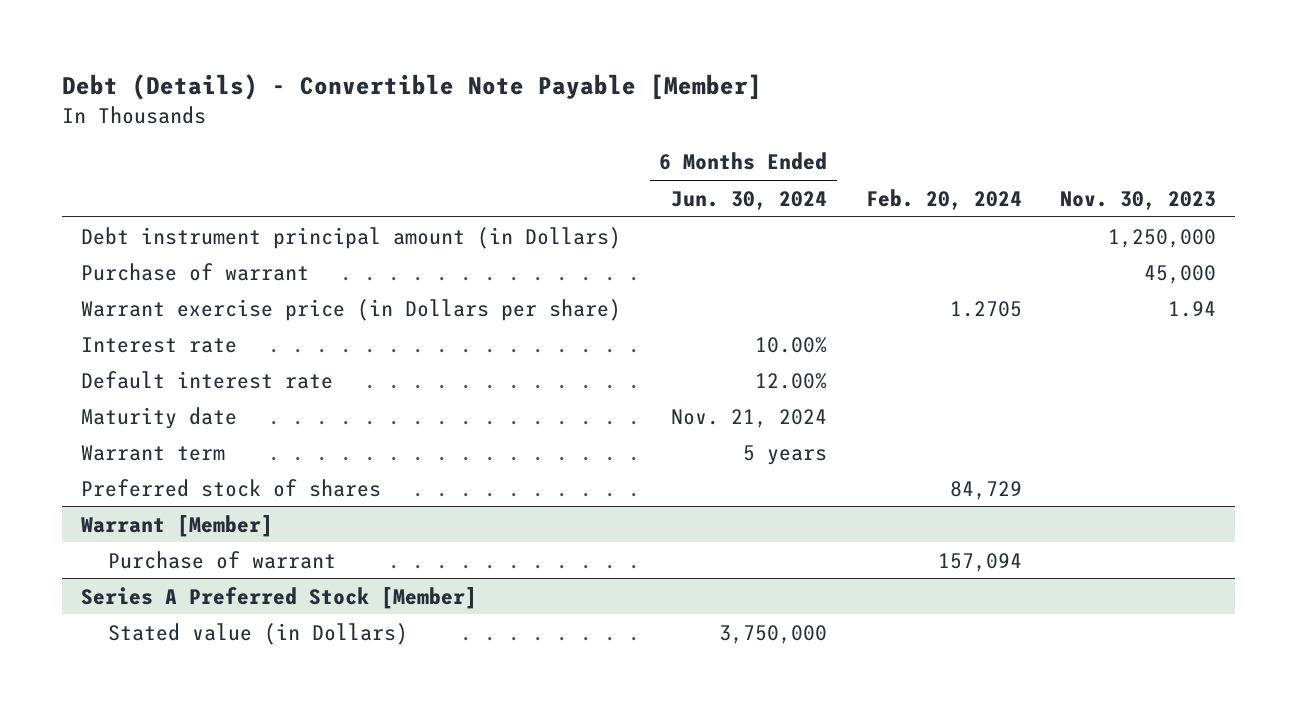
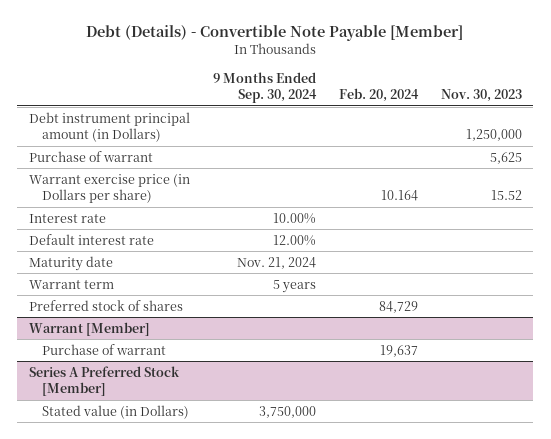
- | 6 Months Ended Jun. 30, 2024 | Feb. 20, 2024 | Nov. 30, 2023
+ | 9 Months Ended Sep. 30, 2024 | Feb. 20, 2024 | Nov. 30, 2023
- Purchase of warrant | | | 45,000
- Warrant exercise price (in Dollars per share) | | 1.2705 | 1.94
+ Purchase of warrant | | | 5,625
+ Warrant exercise price (in Dollars per share) | | 10.164 | 15.52
@ Warrant [Member]
- Purchase of warrant | | 157,094 |
+ Purchase of warrant | | 19,637 |

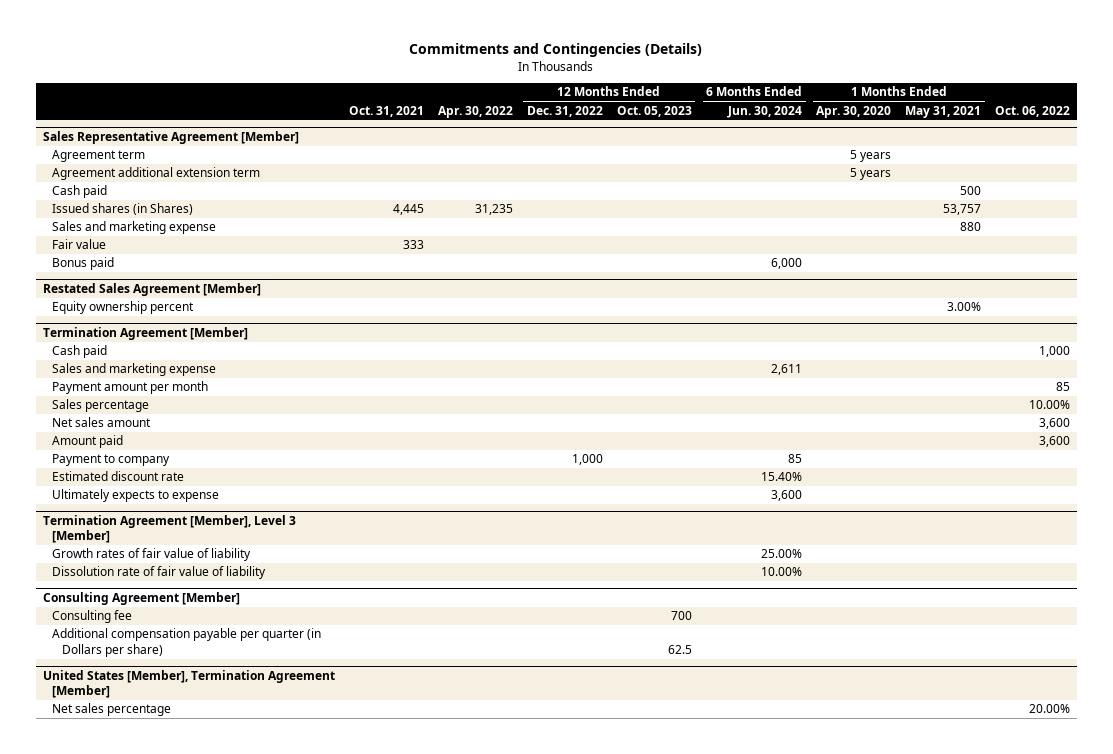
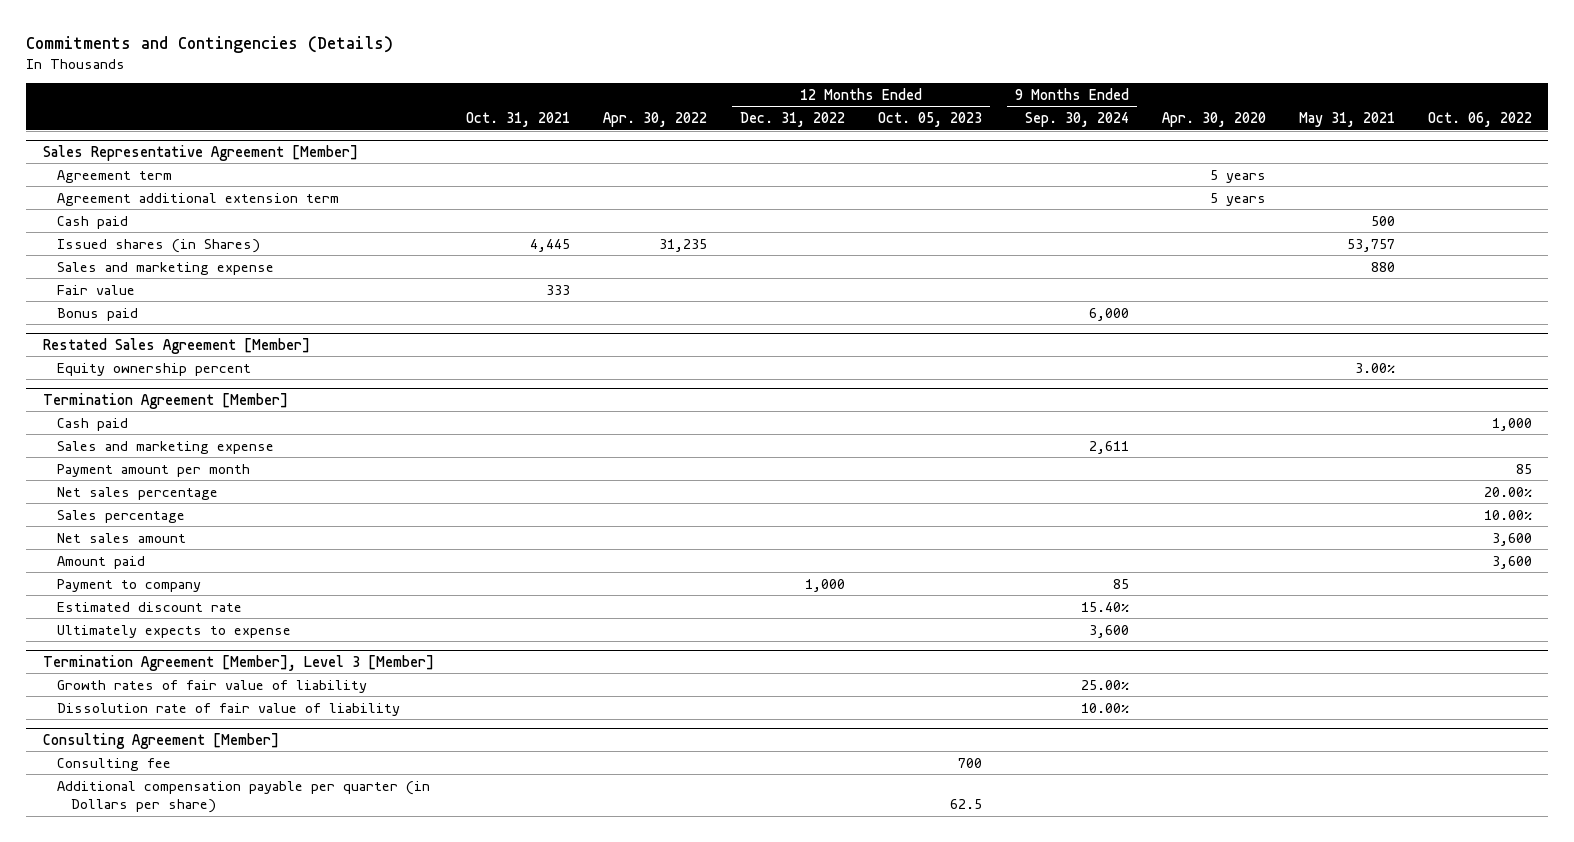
- | Oct. 31, 2021 | Apr. 30, 2022 | 12 Months Ended Dec. 31, 2022 | 12 Months Ended Oct. 05, 2023 | 6 Months Ended Jun. 30, 2024 | 1 Months Ended Apr. 30, 2020 | 1 Months Ended May 31, 2021 | Oct. 06, 2022
+ | Oct. 31, 2021 | Apr. 30, 2022 | 12 Months Ended Dec. 31, 2022 | 12 Months Ended Oct. 05, 2023 | 9 Months Ended Sep. 30, 2024 | Apr. 30, 2020 | May 31, 2021 | Oct. 06, 2022
@ Termination Agreement [Member]
+ Net sales percentage | | | | | | | | 20.00%
- United States [Member], Termination Agreement [Member]
- Net sales percentage | | | | | | | | 20.00%

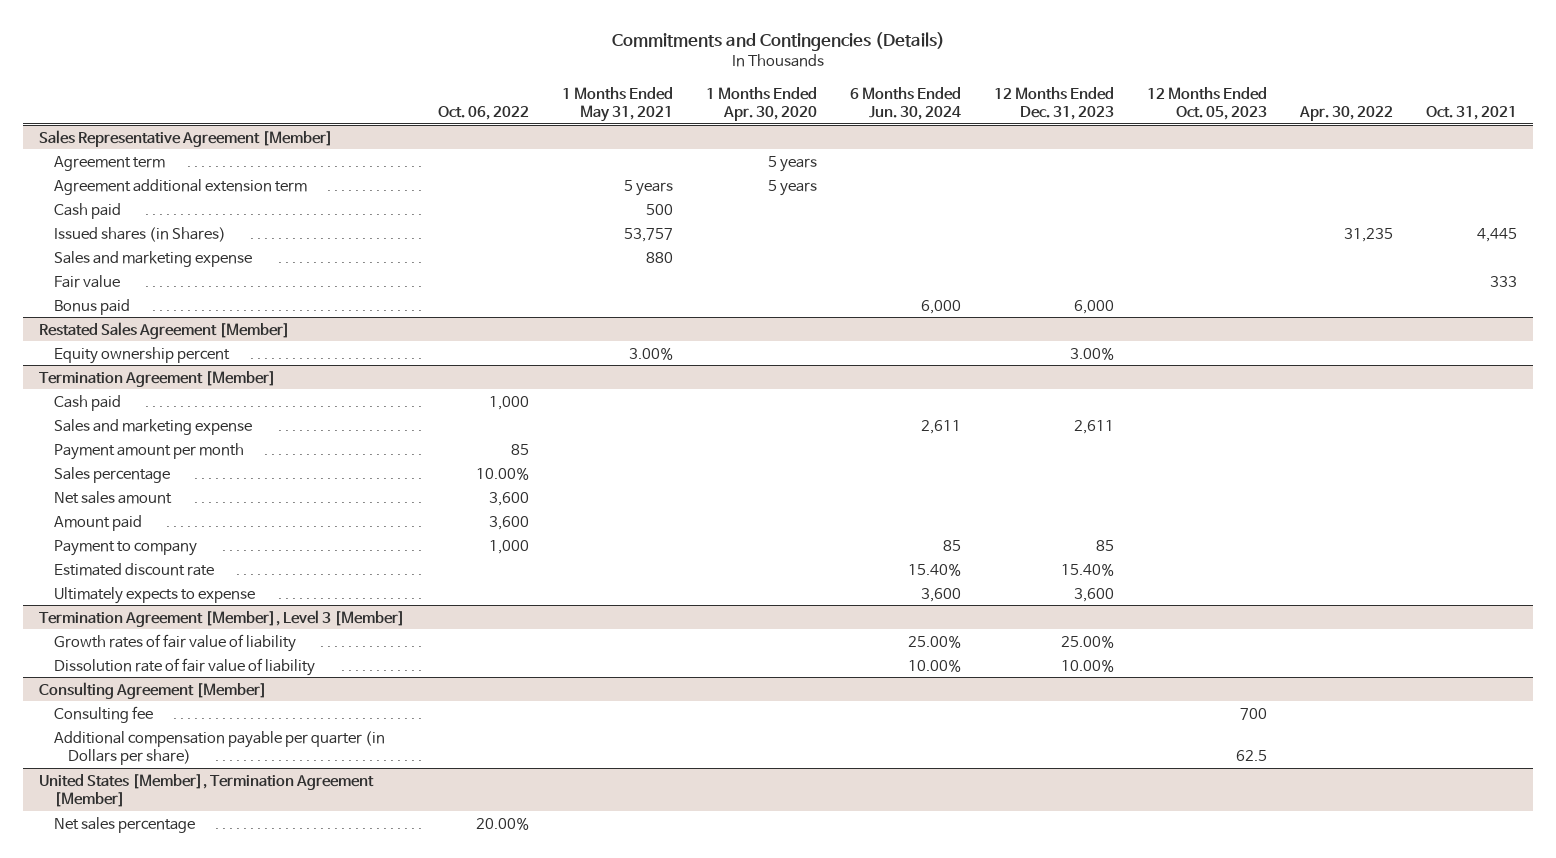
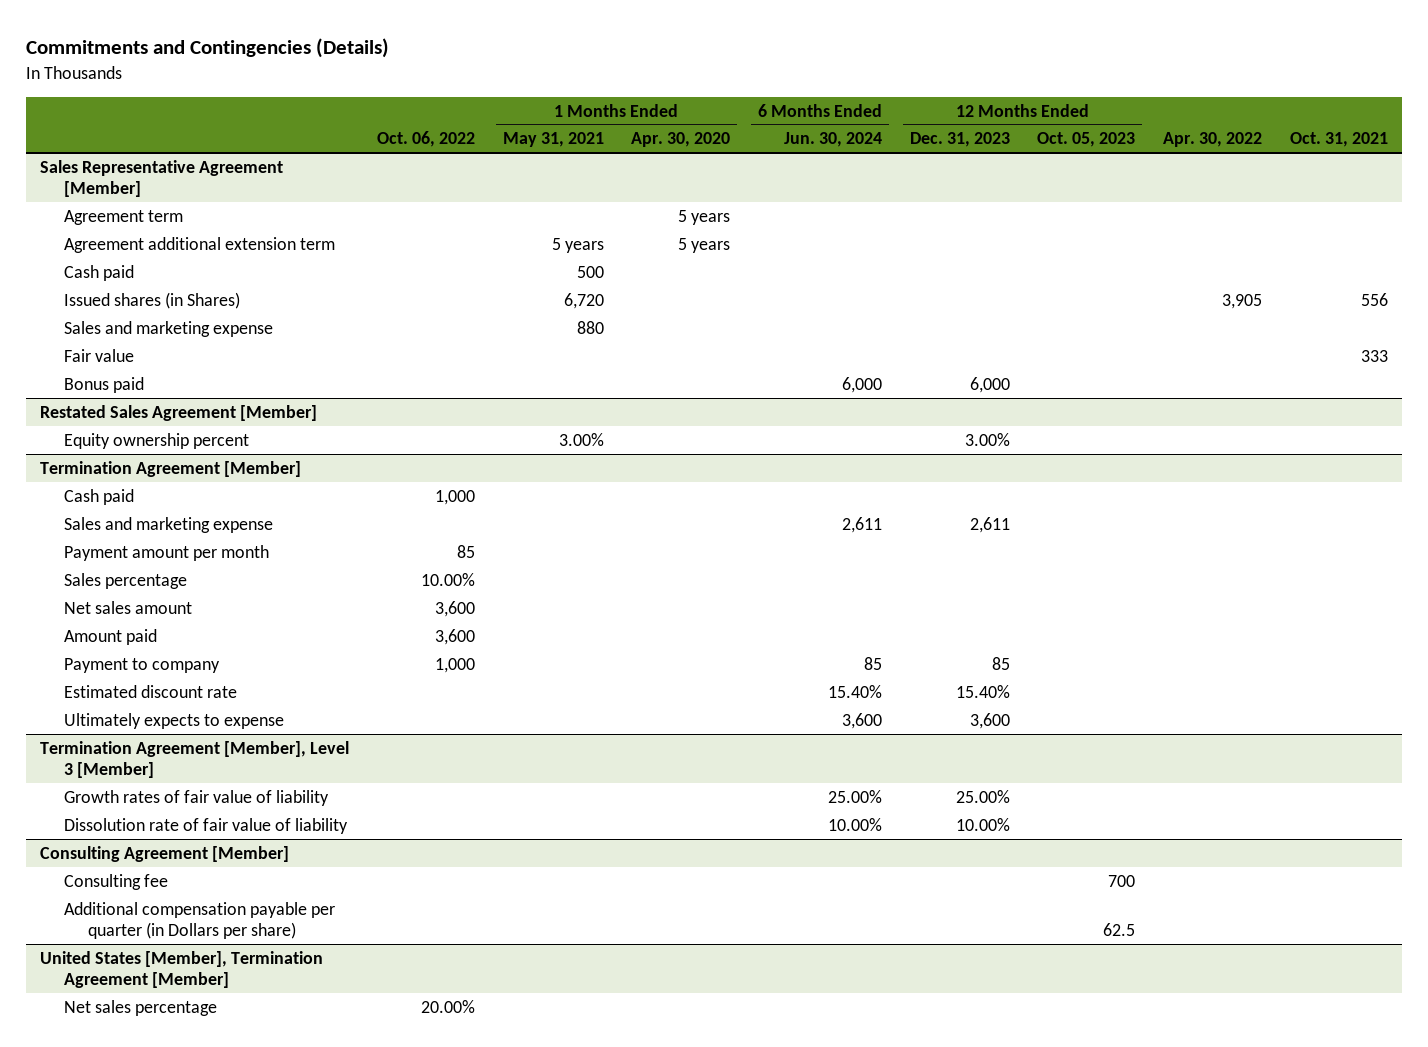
@ Sales Representative Agreement [Member]
- Issued shares (in Shares) | | 53,757 | | | | | 31,235 | 4,445
+ Issued shares (in Shares) | | 6,720 | | | | | 3,905 | 556

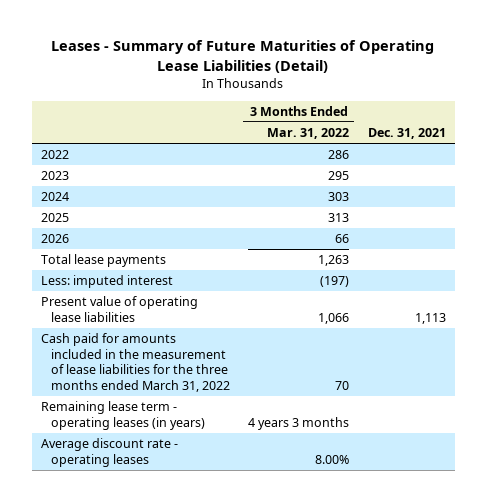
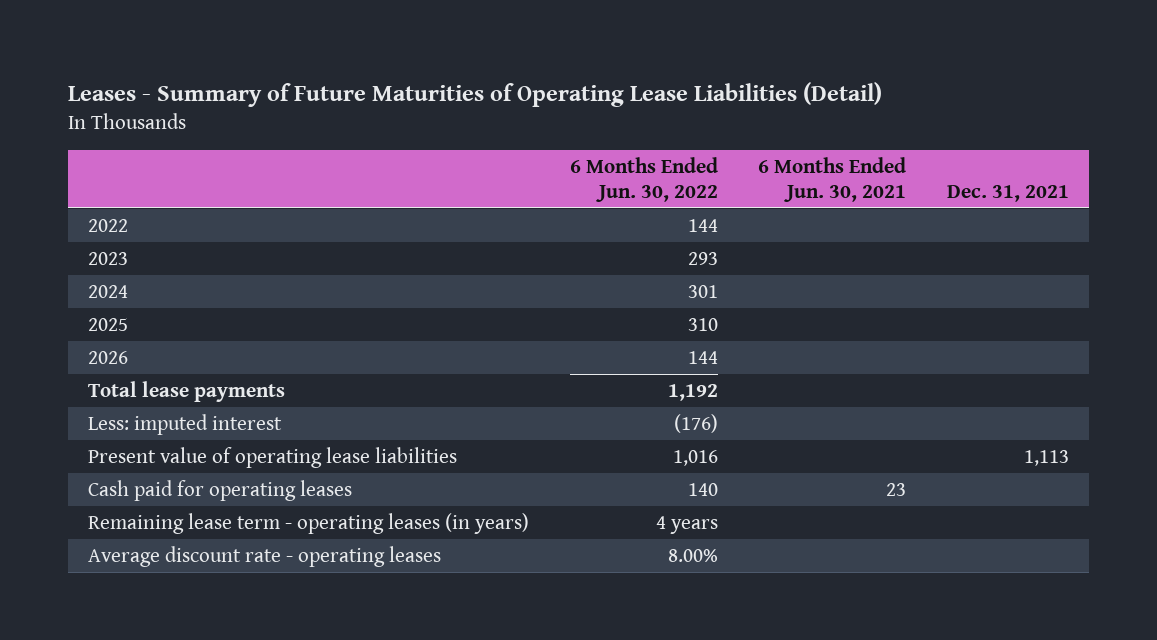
- | 3 Months Ended Mar. 31, 2022 | Dec. 31, 2021
+ | 6 Months Ended Jun. 30, 2022 | 6 Months Ended Jun. 30, 2021 | Dec. 31, 2021
- Cash paid for amounts included in the measurement of lease liabilities for the three months ended March 31, 2022 | 70 |
+ Cash paid for operating leases | 140 | 23 |

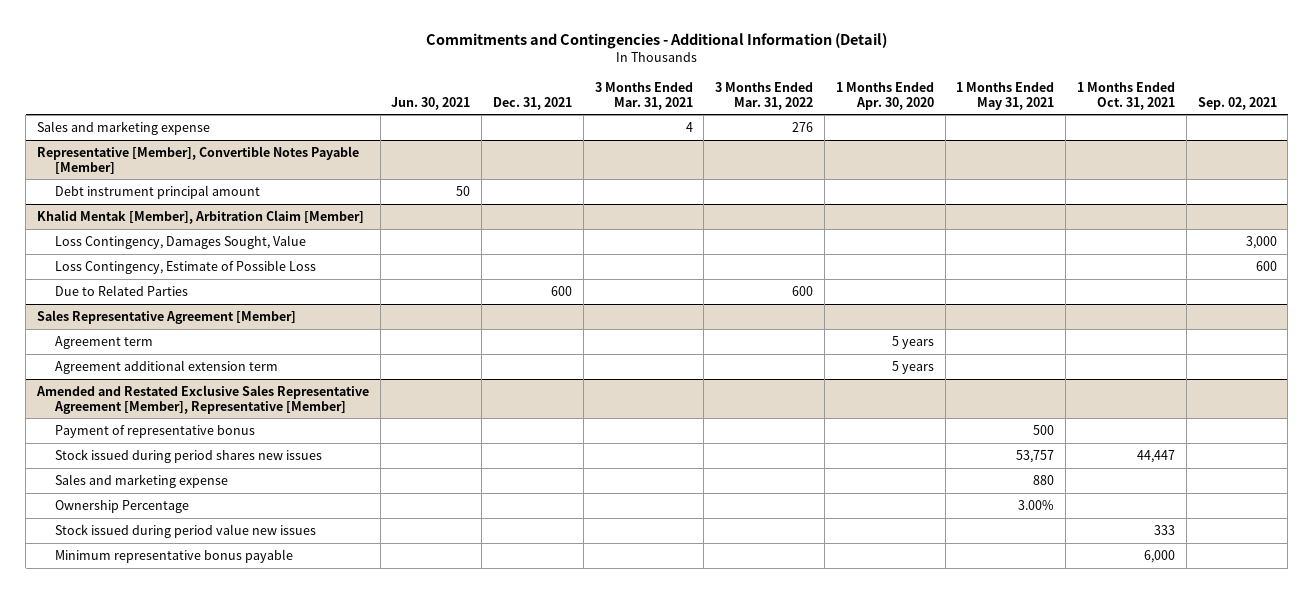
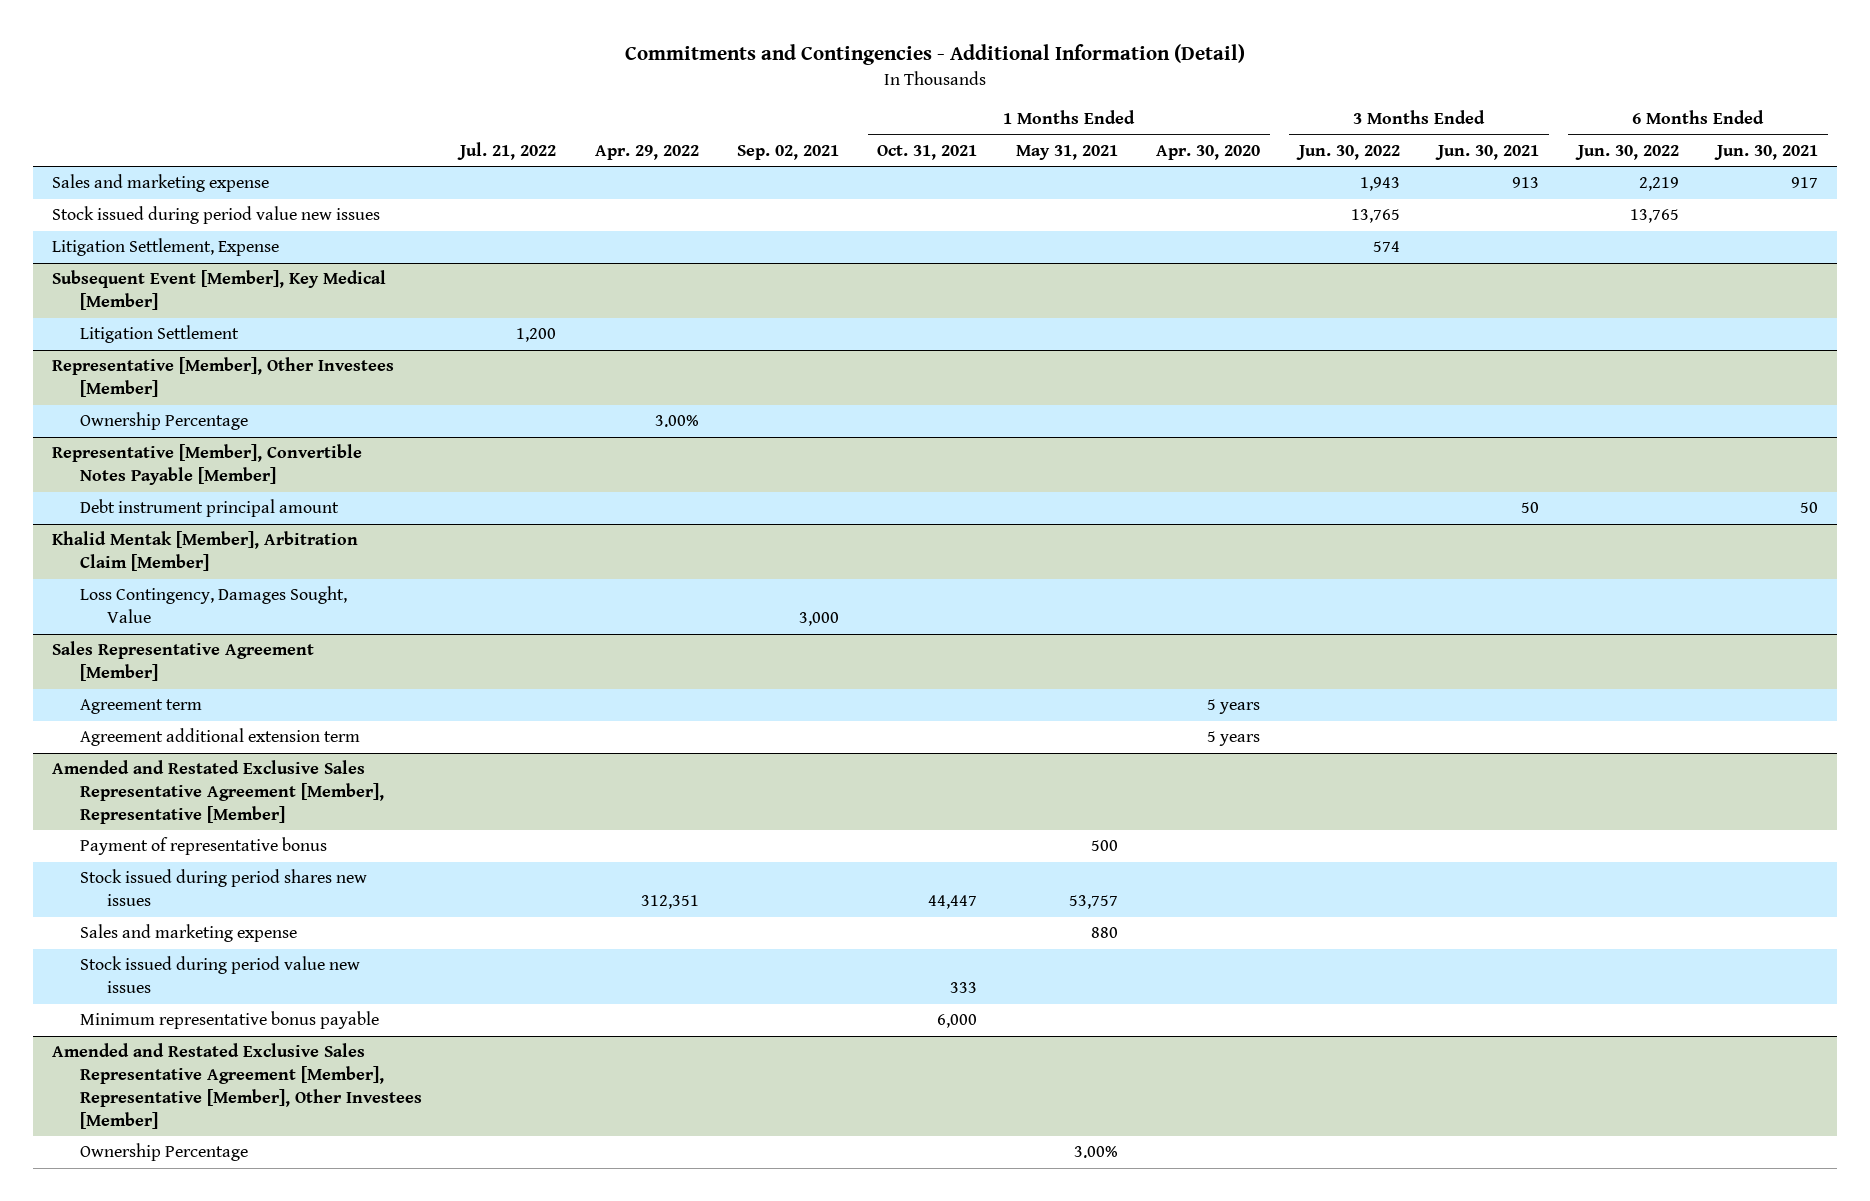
- | Jun. 30, 2021 | Dec. 31, 2021 | 3 Months Ended Mar. 31, 2021 | 3 Months Ended Mar. 31, 2022 | 1 Months Ended Apr. 30, 2020 | 1 Months Ended May 31, 2021 | 1 Months Ended Oct. 31, 2021 | Sep. 02, 2021
+ | Jul. 21, 2022 | Apr. 29, 2022 | Sep. 02, 2021 | 1 Months Ended Oct. 31, 2021 | 1 Months Ended May 31, 2021 | 1 Months Ended Apr. 30, 2020 | 3 Months Ended Jun. 30, 2022 | 3 Months Ended Jun. 30, 2021 | 6 Months Ended Jun. 30, 2022 | 6 Months Ended Jun. 30, 2021
+ Stock issued during period value new issues | | | | | | | 13,765 | | 13,765 |
+ Litigation Settlement, Expense | | | | | | | 574 | | |
+ Subsequent Event [Member], Key Medical [Member]
+ Litigation Settlement | 1,200 | | | | | | | | |
+ Representative [Member], Other Investees [Member]
+ Ownership Percentage | | 3.00% | | | | | | | |
@ Khalid Mentak [Member], Arbitration Claim [Member]
- Loss Contingency, Estimate of Possible Loss | | | | | | | | 600
- Due to Related Parties | | 600 | | 600 | | | |
@ Amended and Restated Exclusive Sales Representative Agreement [Member], Representative [Member]
- Ownership Percentage | | | | | | 3.00% | |
+ Amended and Restated Exclusive Sales Representative Agreement [Member], Representative [Member], Other Investees [Member]
+ Ownership Percentage | | | | | 3.00% | | | | |

